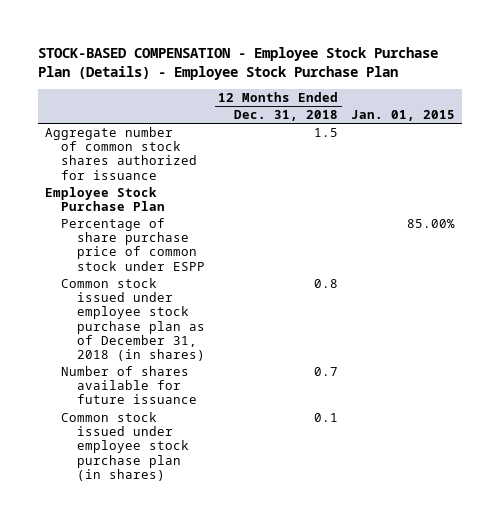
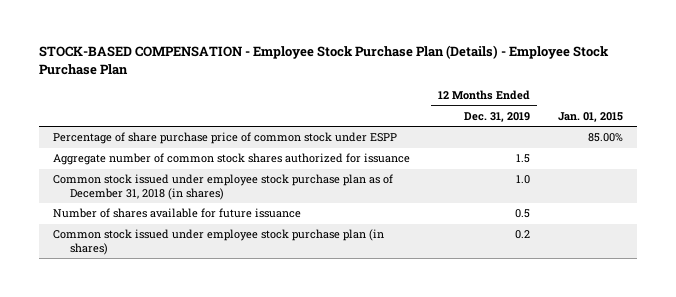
- | 12 Months Ended Dec. 31, 2018 | Jan. 01, 2015
+ | 12 Months Ended Dec. 31, 2019 | Jan. 01, 2015
- Employee Stock Purchase Plan
moved down: Aggregate number of common stock shares authorized for issuance | 1.5 |

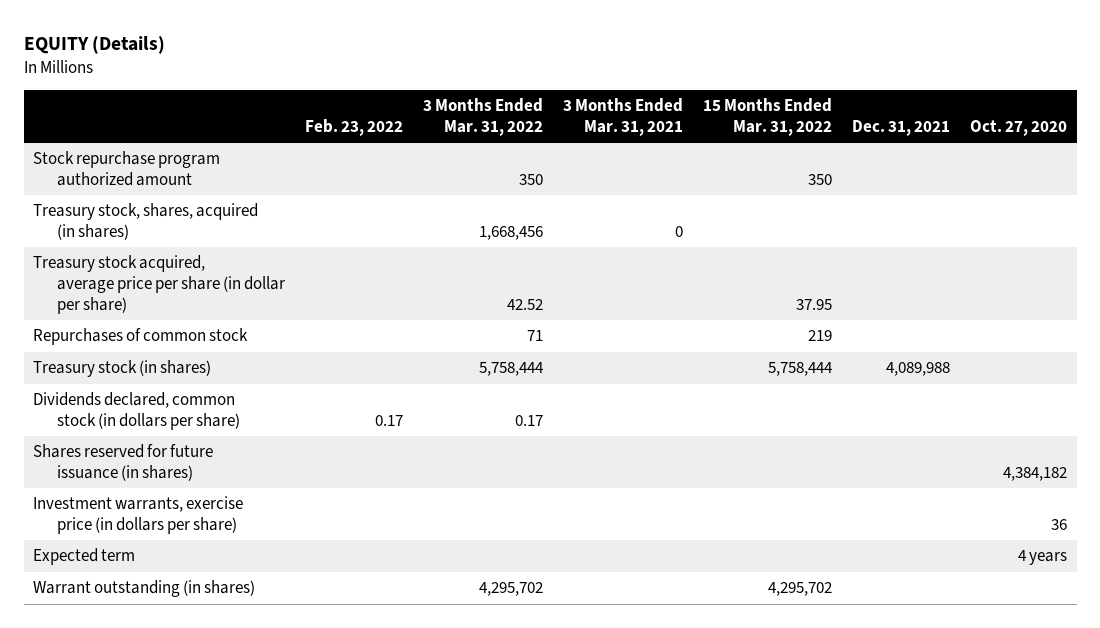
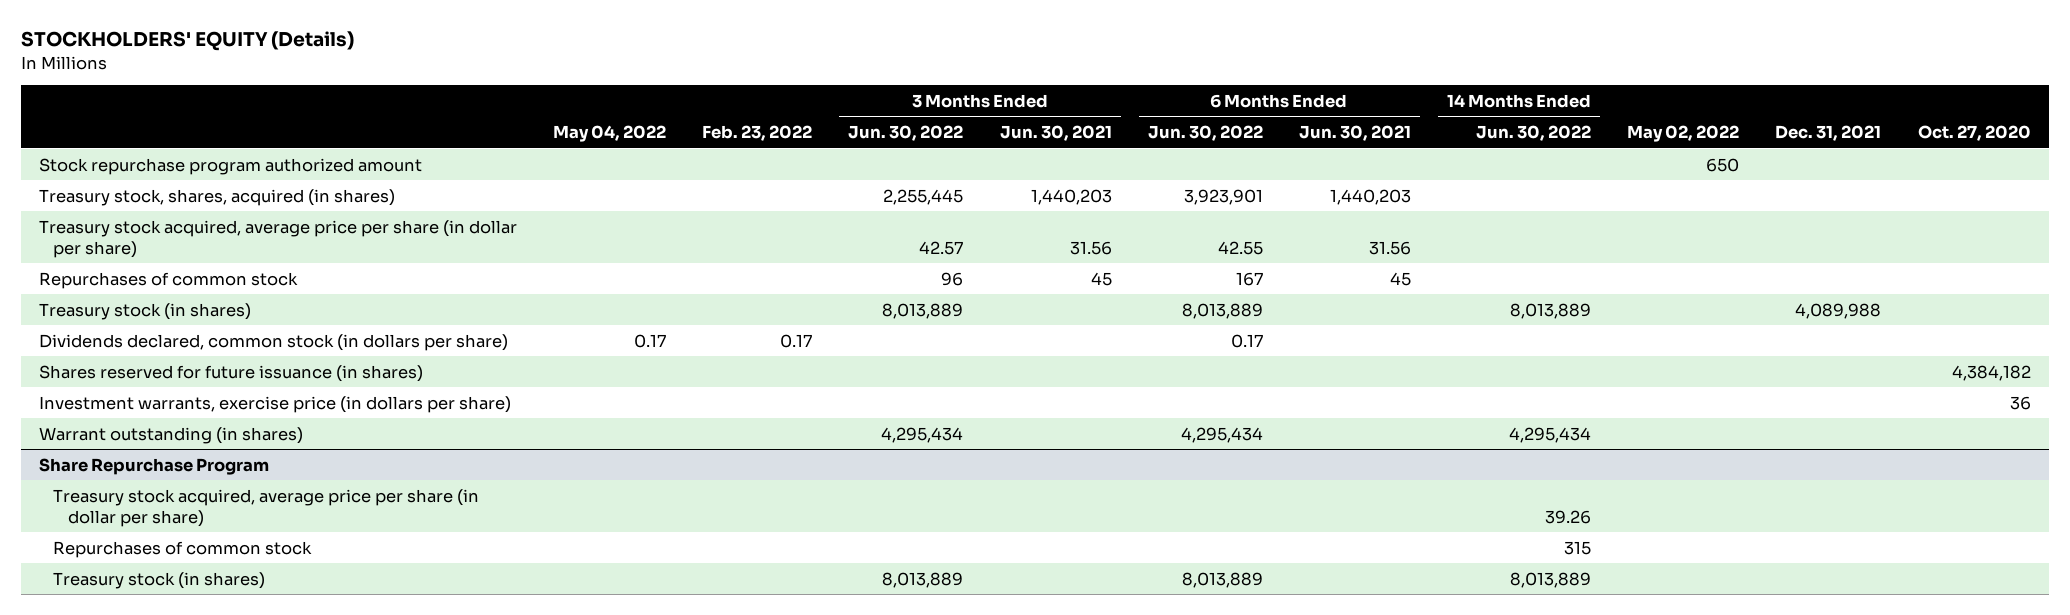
- EQUITY (Details)
+ STOCKHOLDERS' EQUITY (Details)
- | Feb. 23, 2022 | 3 Months Ended Mar. 31, 2022 | 3 Months Ended Mar. 31, 2021 | 15 Months Ended Mar. 31, 2022 | Dec. 31, 2021 | Oct. 27, 2020
+ | May 04, 2022 | Feb. 23, 2022 | 3 Months Ended Jun. 30, 2022 | 3 Months Ended Jun. 30, 2021 | 6 Months Ended Jun. 30, 2022 | 6 Months Ended Jun. 30, 2021 | 14 Months Ended Jun. 30, 2022 | May 02, 2022 | Dec. 31, 2021 | Oct. 27, 2020
- Expected term | | | | | | 4 years
+ Share Repurchase Program
+ Treasury stock acquired, average price per share (in dollar per share) | | | | | | | 39.26 | | |
+ Repurchases of common stock | | | | | | | 315 | | |
+ Treasury stock (in shares) | | | 8,013,889 | | 8,013,889 | | 8,013,889 | | |

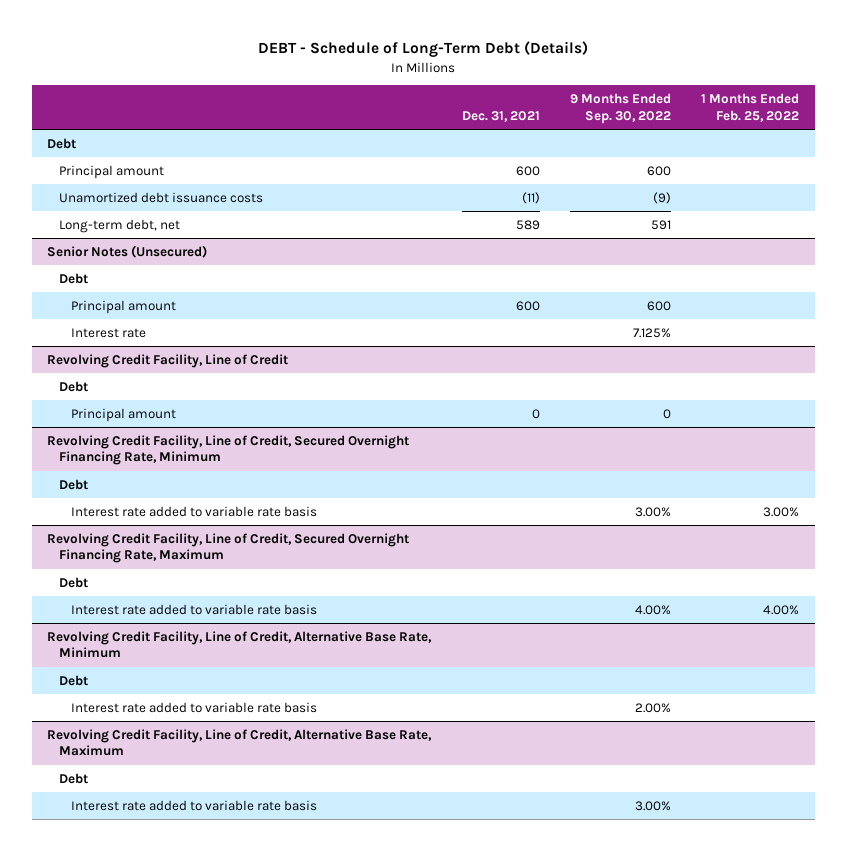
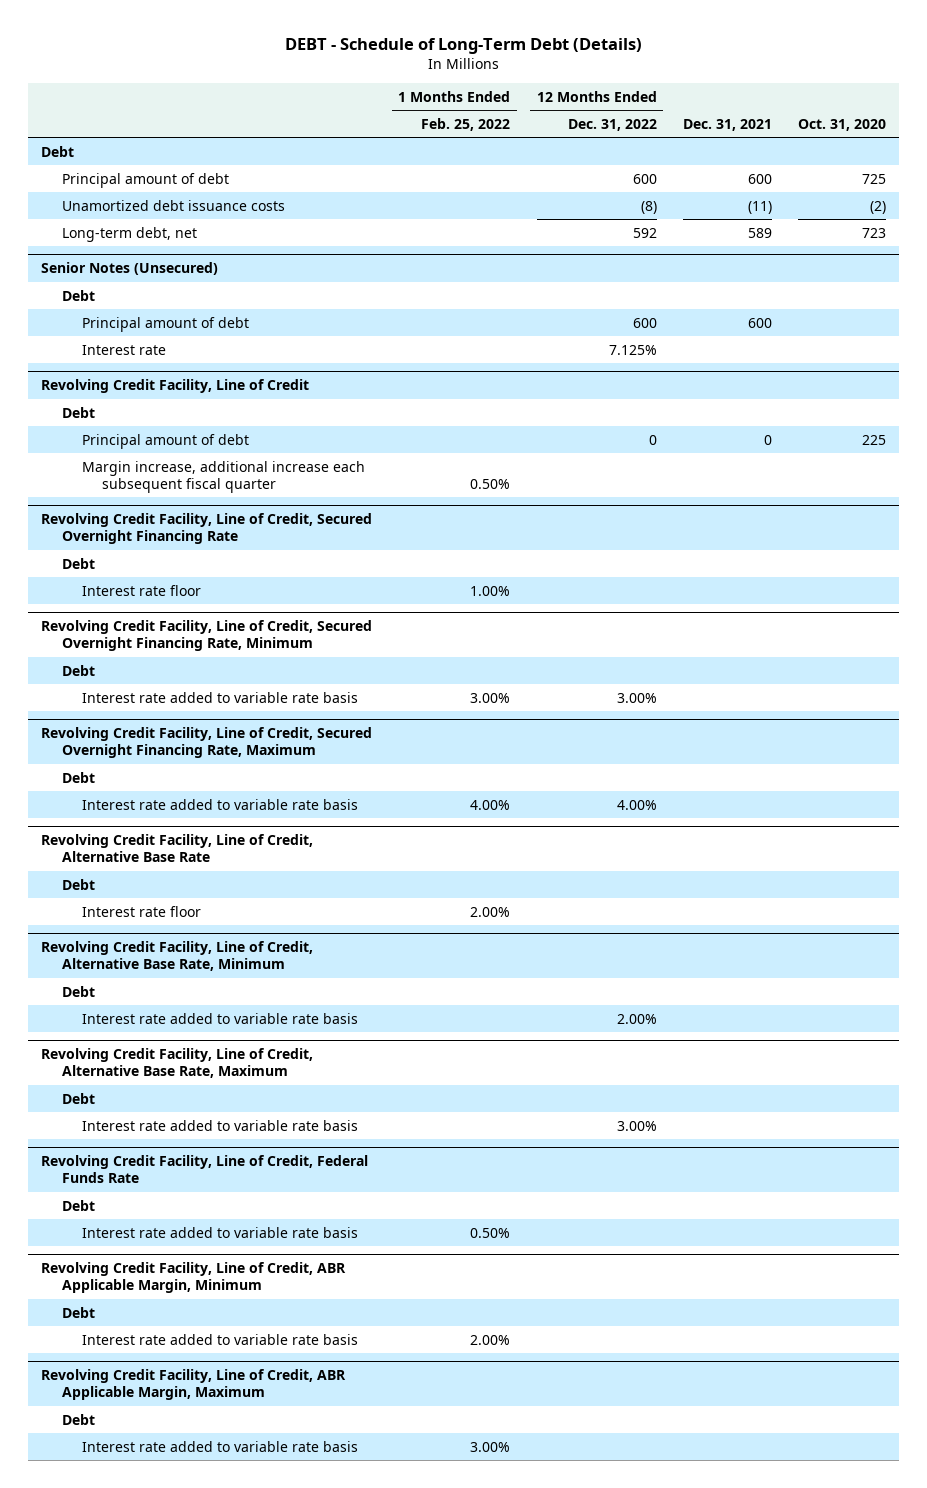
- | Dec. 31, 2021 | 9 Months Ended Sep. 30, 2022 | 1 Months Ended Feb. 25, 2022
+ | 1 Months Ended Feb. 25, 2022 | 12 Months Ended Dec. 31, 2022 | Dec. 31, 2021 | Oct. 31, 2020
- Principal amount | 600 | 600 |
+ Principal amount of debt | | 600 | 600 | 725
@ Senior Notes (Unsecured)
- Principal amount | 600 | 600 |
+ Principal amount of debt | | 600 | 600 |
@ Revolving Credit Facility, Line of Credit
- Principal amount | 0 | 0 |
+ Principal amount of debt | | 0 | 0 | 225
+ Margin increase, additional increase each subsequent fiscal quarter | 0.50% | | |
+ Revolving Credit Facility, Line of Credit, Secured Overnight Financing Rate
+ Debt
+ Interest rate floor | 1.00% | | |
+ Revolving Credit Facility, Line of Credit, Alternative Base Rate
+ Debt
+ Interest rate floor | 2.00% | | |
+ Revolving Credit Facility, Line of Credit, Federal Funds Rate
+ Debt
+ Interest rate added to variable rate basis | 0.50% | | |
+ Revolving Credit Facility, Line of Credit, ABR Applicable Margin, Minimum
+ Debt
+ Interest rate added to variable rate basis | 2.00% | | |
+ Revolving Credit Facility, Line of Credit, ABR Applicable Margin, Maximum
+ Debt
+ Interest rate added to variable rate basis | 3.00% | | |

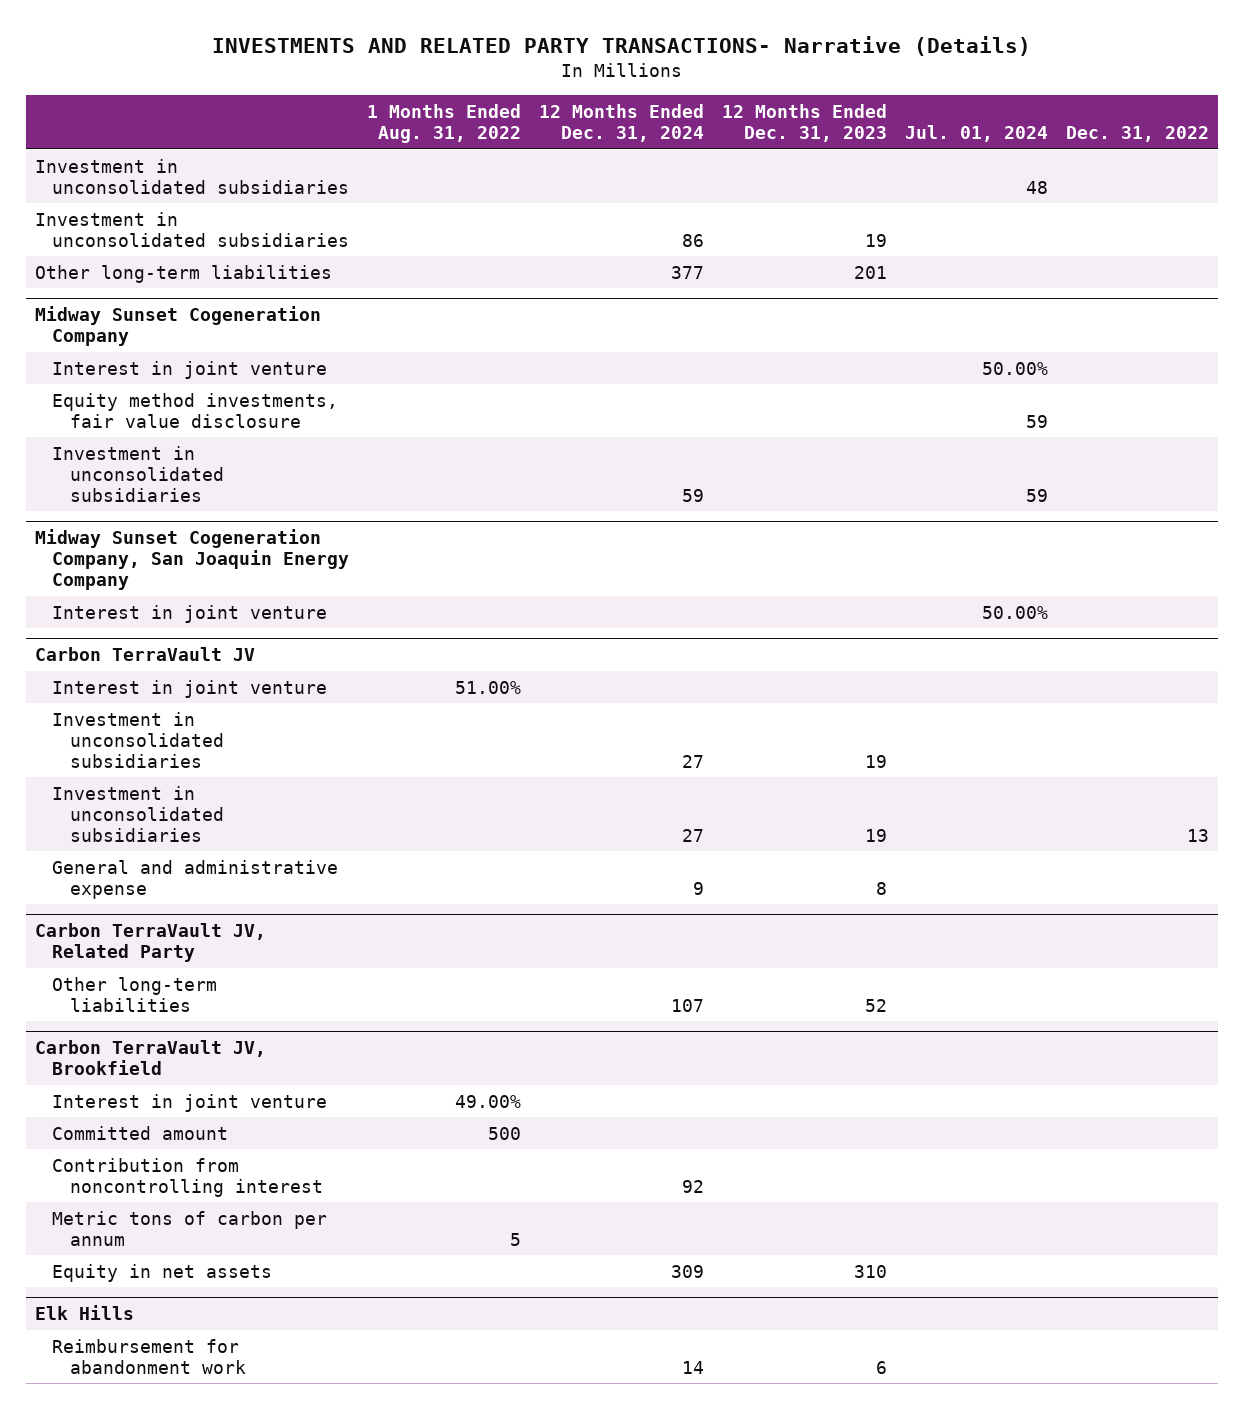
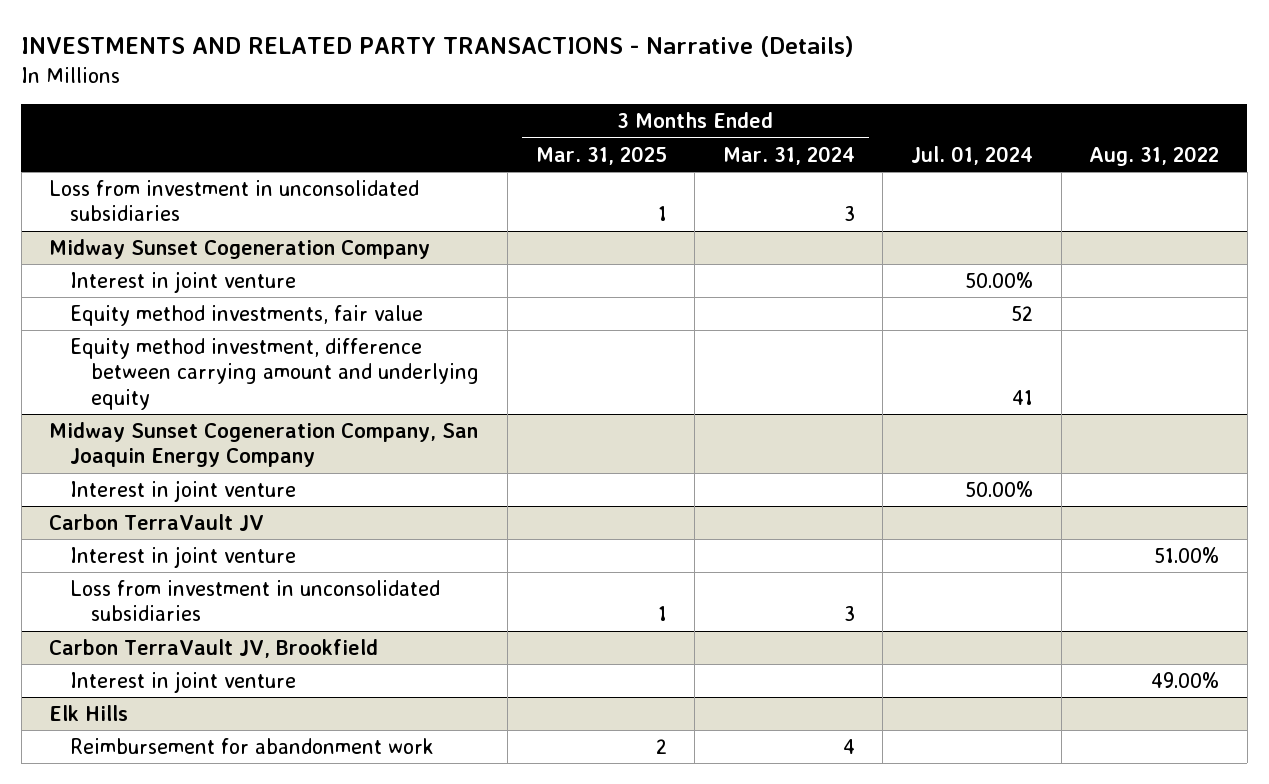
- INVESTMENTS AND RELATED PARTY TRANSACTIONS- Narrative (Details)
+ INVESTMENTS AND RELATED PARTY TRANSACTIONS - Narrative (Details)
- | 1 Months Ended Aug. 31, 2022 | 12 Months Ended Dec. 31, 2024 | 12 Months Ended Dec. 31, 2023 | Jul. 01, 2024 | Dec. 31, 2022
+ | 3 Months Ended Mar. 31, 2025 | 3 Months Ended Mar. 31, 2024 | Jul. 01, 2024 | Aug. 31, 2022
- Investment in unconsolidated subsidiaries | | | | 48 |
- Investment in unconsolidated subsidiaries | | 86 | 19 | |
- Other long-term liabilities | | 377 | 201 | |
+ Loss from investment in unconsolidated subsidiaries | 1 | 3 | |
@ Midway Sunset Cogeneration Company
- Equity method investments, fair value disclosure | | | | 59 |
- Investment in unconsolidated subsidiaries | | 59 | | 59 |
+ Equity method investments, fair value | | | 52 |
+ Equity method investment, difference between carrying amount and underlying equity | | | 41 |
@ Carbon TerraVault JV
- Investment in unconsolidated subsidiaries | | 27 | 19 | |
- Investment in unconsolidated subsidiaries | | 27 | 19 | | 13
- General and administrative expense | | 9 | 8 | |
- Carbon TerraVault JV, Related Party
- Other long-term liabilities | | 107 | 52 | |
@ Carbon TerraVault JV
+ Loss from investment in unconsolidated subsidiaries | 1 | 3 | |
@ Carbon TerraVault JV, Brookfield
- Committed amount | 500 | | | |
- Contribution from noncontrolling interest | | 92 | | |
- Metric tons of carbon per annum | 5 | | | |
- Equity in net assets | | 309 | 310 | |

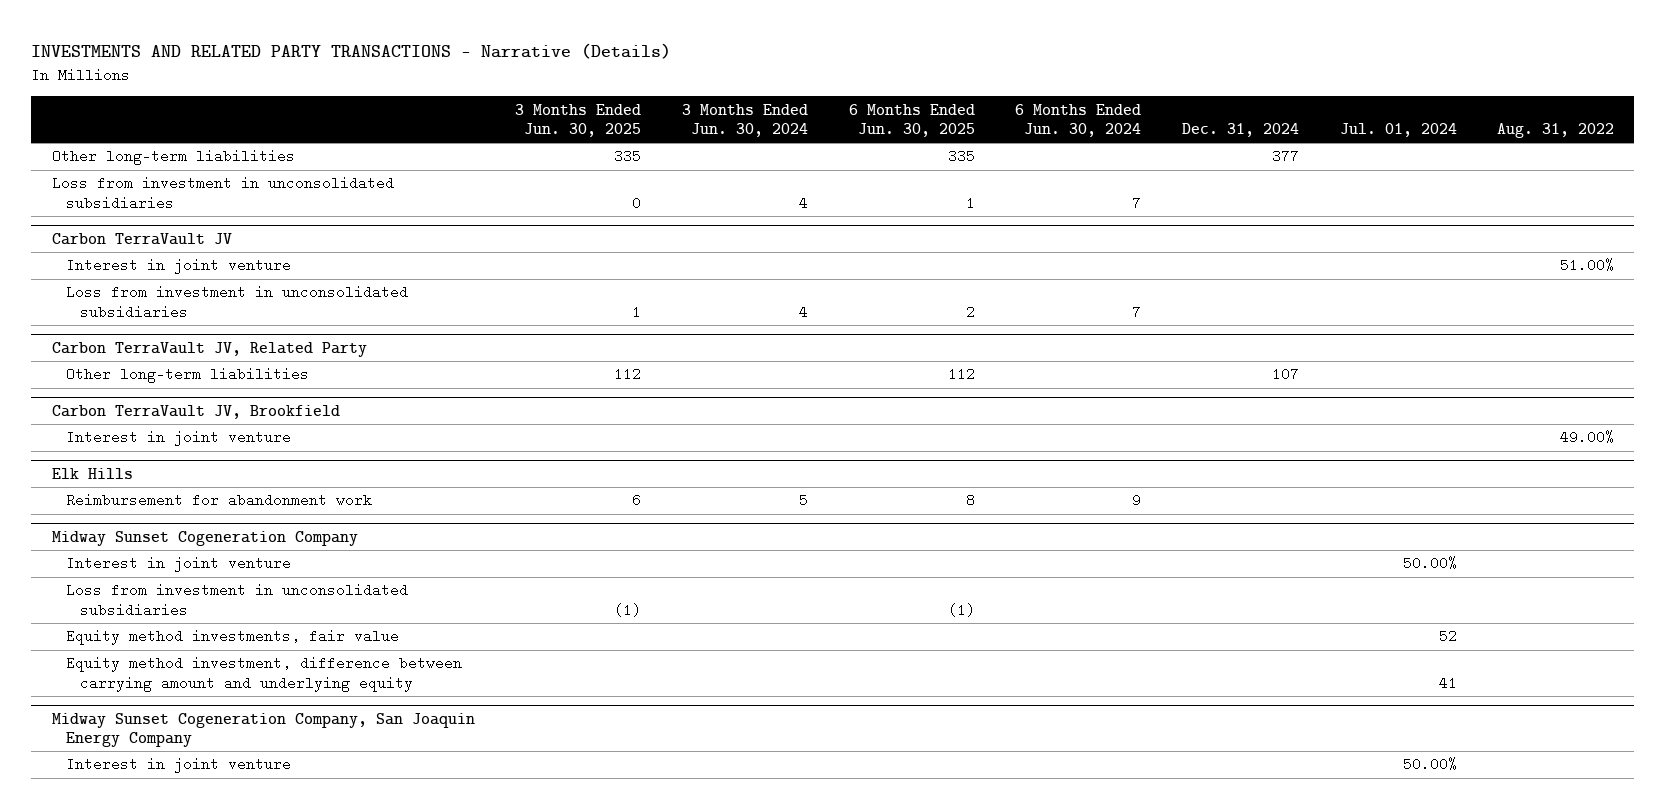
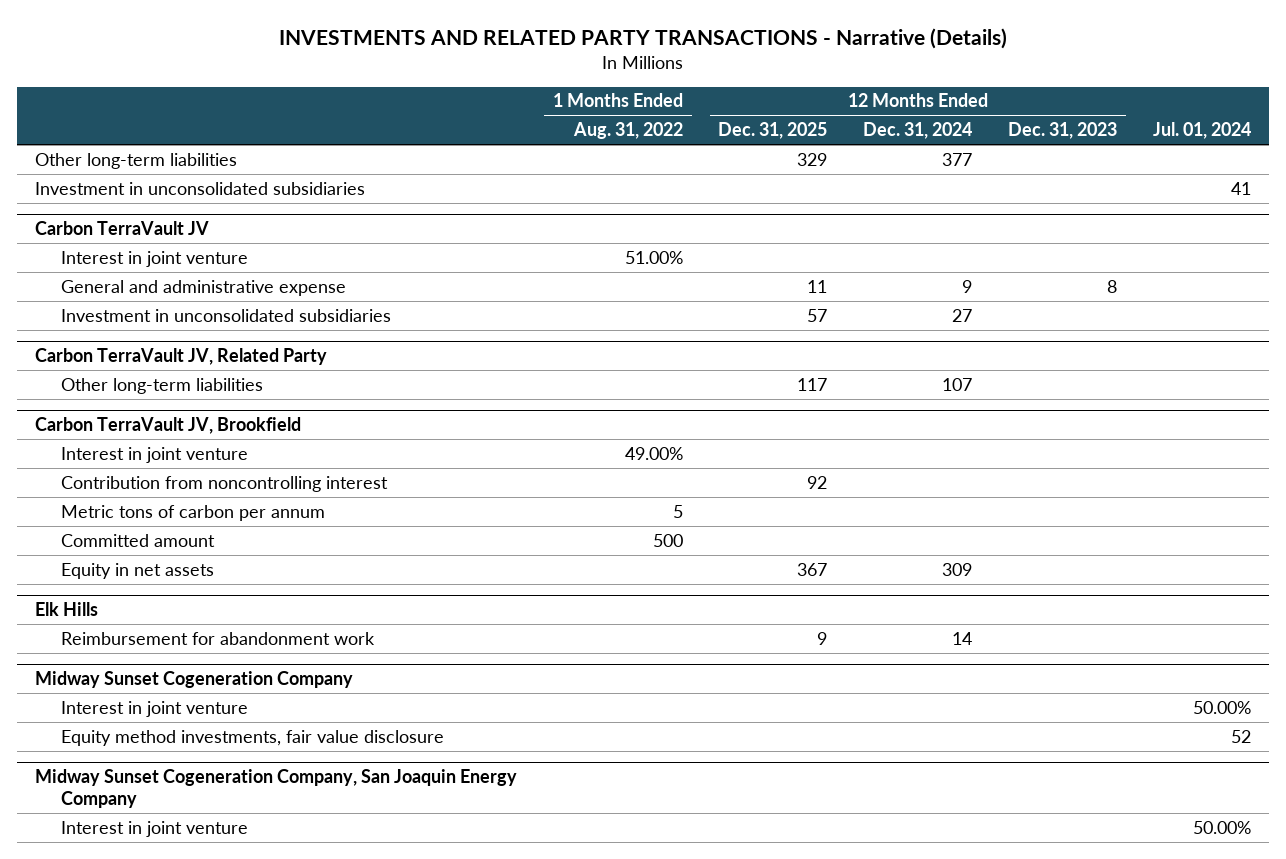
- | 3 Months Ended Jun. 30, 2025 | 3 Months Ended Jun. 30, 2024 | 6 Months Ended Jun. 30, 2025 | 6 Months Ended Jun. 30, 2024 | Dec. 31, 2024 | Jul. 01, 2024 | Aug. 31, 2022
+ | 1 Months Ended Aug. 31, 2022 | 12 Months Ended Dec. 31, 2025 | 12 Months Ended Dec. 31, 2024 | 12 Months Ended Dec. 31, 2023 | Jul. 01, 2024
- Loss from investment in unconsolidated subsidiaries | 0 | 4 | 1 | 7 | | |
+ Investment in unconsolidated subsidiaries | | | | | 41
@ Carbon TerraVault JV
- Loss from investment in unconsolidated subsidiaries | 1 | 4 | 2 | 7 | | |
+ General and administrative expense | | 11 | 9 | 8 |
+ Investment in unconsolidated subsidiaries | | 57 | 27 | |
@ Carbon TerraVault JV, Brookfield
+ Contribution from noncontrolling interest | | 92 | | |
+ Metric tons of carbon per annum | 5 | | | |
+ Committed amount | 500 | | | |
+ Equity in net assets | | 367 | 309 | |
@ Midway Sunset Cogeneration Company
- Loss from investment in unconsolidated subsidiaries | (1) | | (1) | | | |
- Equity method investments, fair value | | | | | | 52 |
- Equity method investment, difference between carrying amount and underlying equity | | | | | | 41 |
+ Equity method investments, fair value disclosure | | | | | 52

